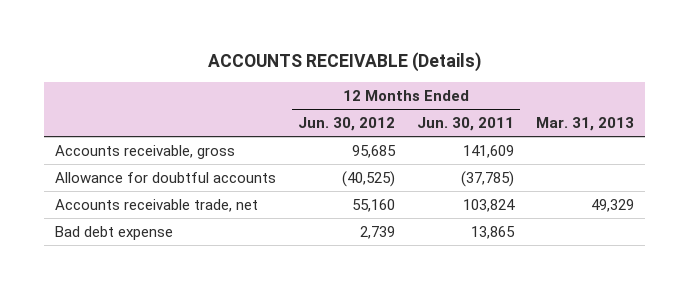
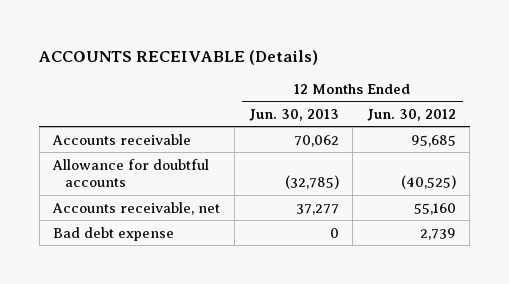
- | 12 Months Ended Jun. 30, 2012 | 12 Months Ended Jun. 30, 2011 | Mar. 31, 2013
+ | 12 Months Ended Jun. 30, 2013 | 12 Months Ended Jun. 30, 2012
- Accounts receivable, gross | 95,685 | 141,609 |
+ Accounts receivable | 70,062 | 95,685
- Accounts receivable trade, net | 55,160 | 103,824 | 49,329
+ Accounts receivable, net | 37,277 | 55,160

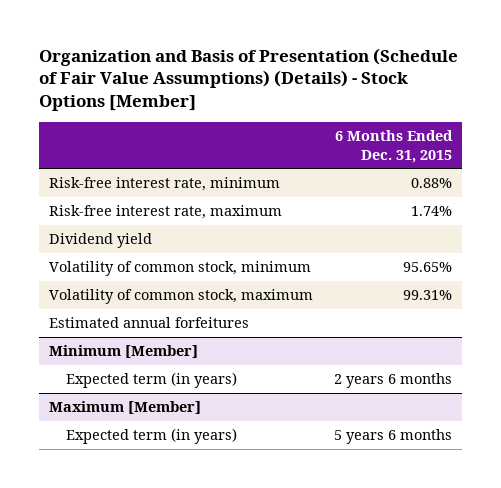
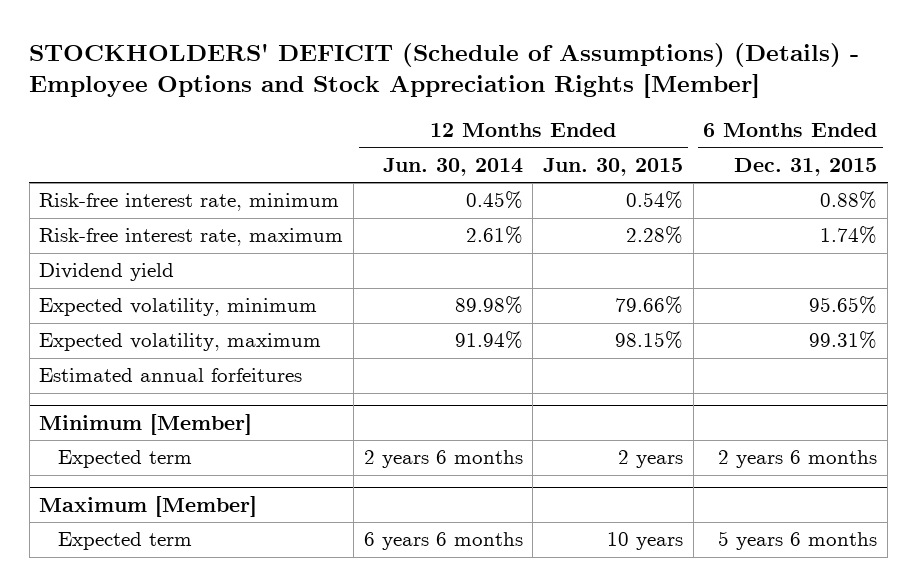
- Organization and Basis of Presentation (Schedule of Fair Value Assumptions) (Details) - Stock Options [Member]
+ STOCKHOLDERS' DEFICIT (Schedule of Assumptions) (Details) - Employee Options and Stock Appreciation Rights [Member]
- | 6 Months Ended Dec. 31, 2015
+ | 12 Months Ended Jun. 30, 2014 | 12 Months Ended Jun. 30, 2015 | 6 Months Ended Dec. 31, 2015
- Volatility of common stock, minimum | 95.65%
- Volatility of common stock, maximum | 99.31%
+ Expected volatility, minimum | 89.98% | 79.66% | 95.65%
+ Expected volatility, maximum | 91.94% | 98.15% | 99.31%
@ Minimum [Member]
- Expected term (in years) | 2 years 6 months
+ Expected term | 2 years 6 months | 2 years | 2 years 6 months
@ Maximum [Member]
- Expected term (in years) | 5 years 6 months
+ Expected term | 6 years 6 months | 10 years | 5 years 6 months

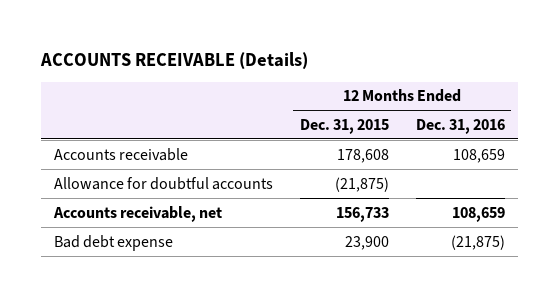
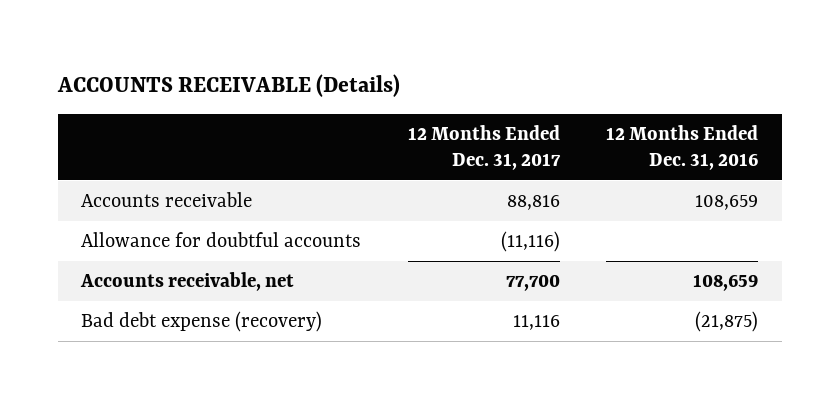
- | 12 Months Ended Dec. 31, 2015 | 12 Months Ended Dec. 31, 2016
+ | 12 Months Ended Dec. 31, 2017 | 12 Months Ended Dec. 31, 2016
- Bad debt expense | 23,900 | (21,875)
+ Bad debt expense (recovery) | 11,116 | (21,875)

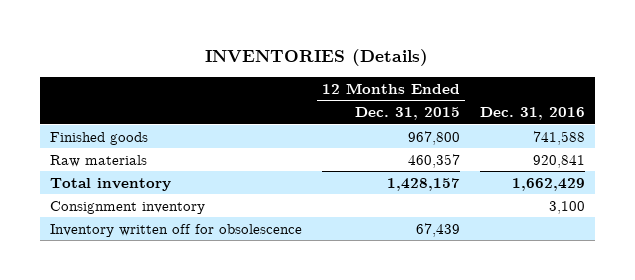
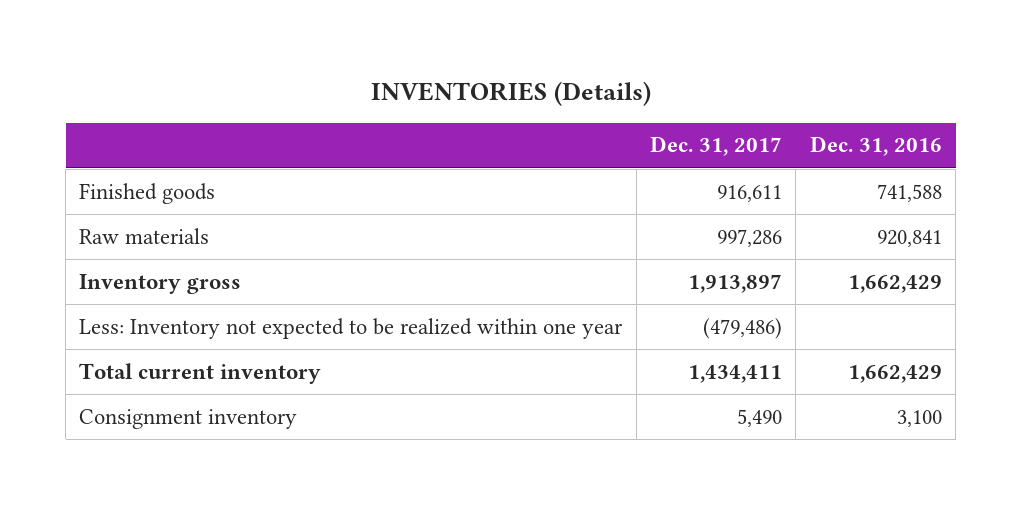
- | 12 Months Ended Dec. 31, 2015 | Dec. 31, 2016
+ | Dec. 31, 2017 | Dec. 31, 2016
- Total inventory | 1,428,157 | 1,662,429
+ Inventory gross | 1,913,897 | 1,662,429
+ Less: Inventory not expected to be realized within one year | (479,486) |
+ Total current inventory | 1,434,411 | 1,662,429
- Inventory written off for obsolescence | 67,439 |

